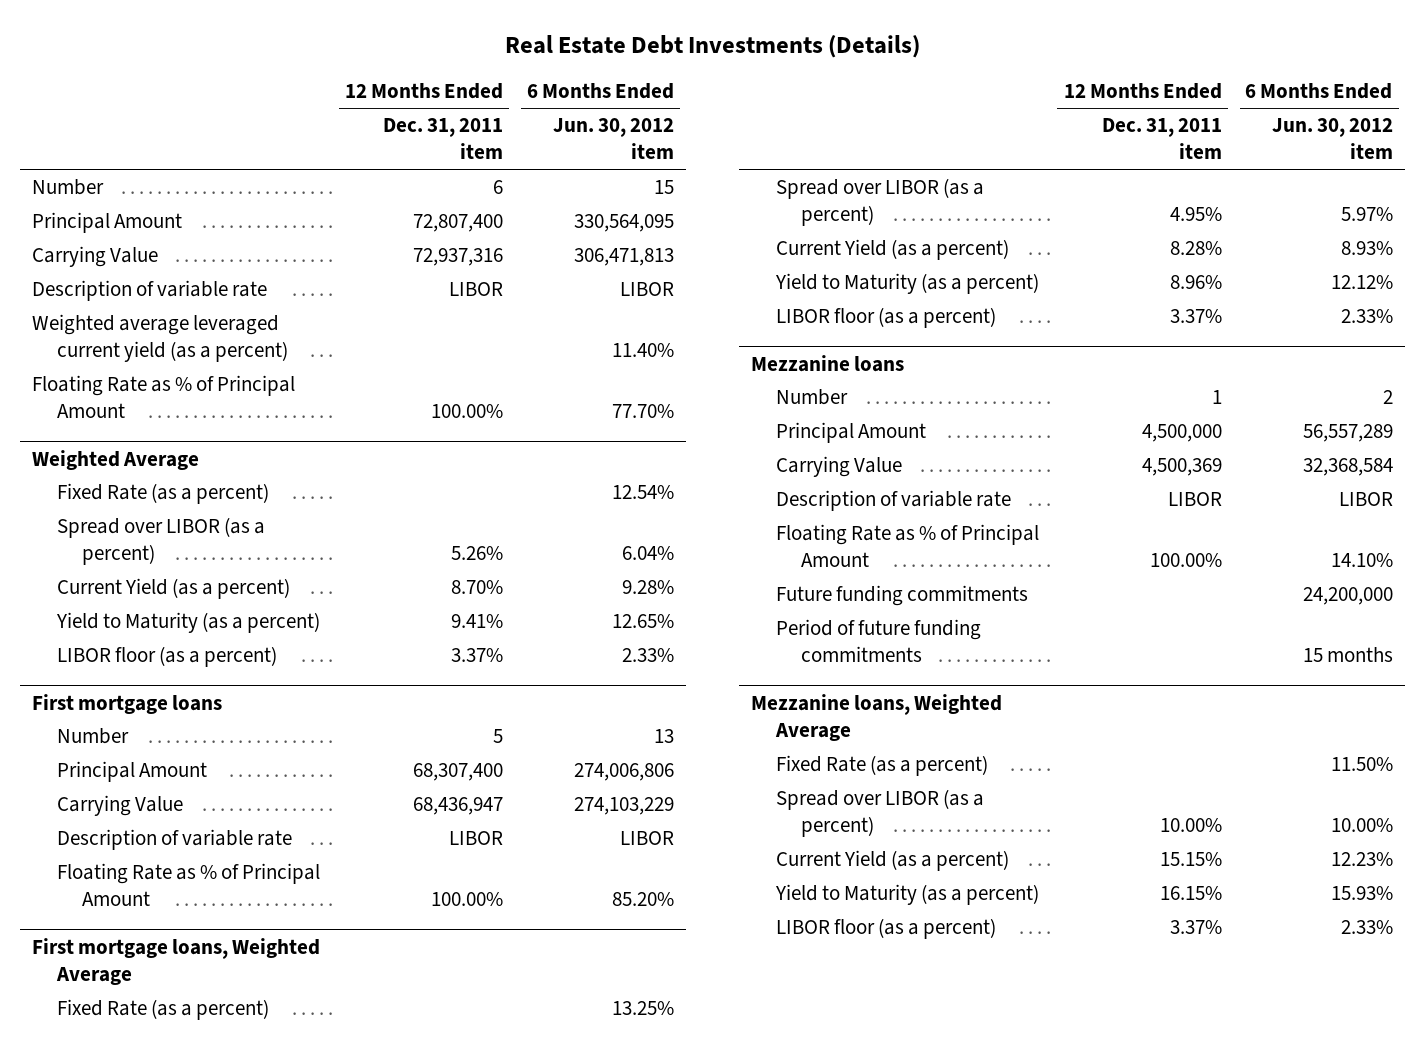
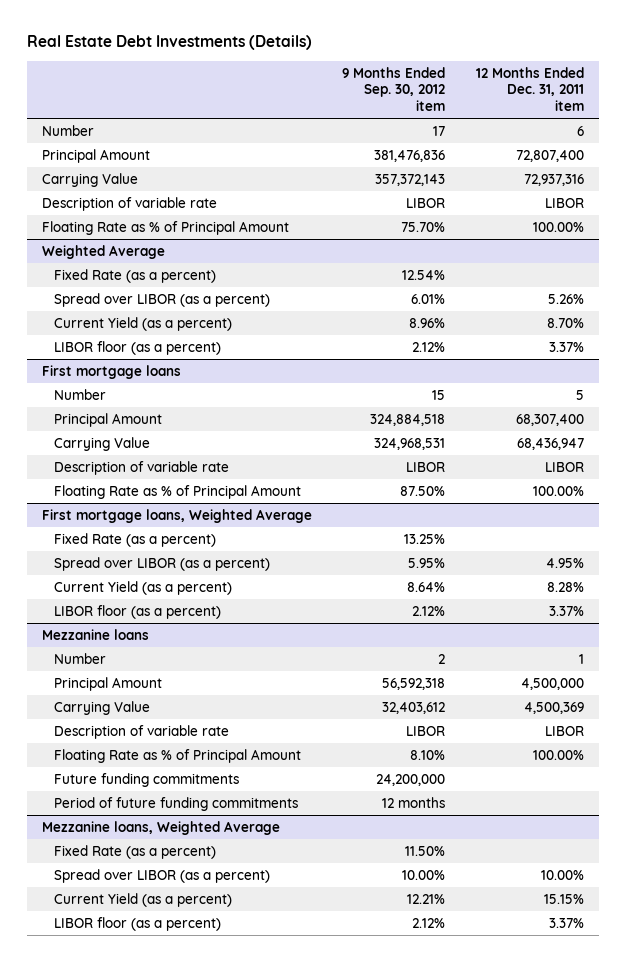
- | 12 Months Ended Dec. 31, 2011 item | 6 Months Ended Jun. 30, 2012 item
+ | 9 Months Ended Sep. 30, 2012 item | 12 Months Ended Dec. 31, 2011 item
- Weighted average leveraged current yield (as a percent) | | 11.40%
@ Weighted Average
- Yield to Maturity (as a percent) | 9.41% | 12.65%
@ First mortgage loans, Weighted Average
- Yield to Maturity (as a percent) | 8.96% | 12.12%
@ Mezzanine loans, Weighted Average
- Yield to Maturity (as a percent) | 16.15% | 15.93%

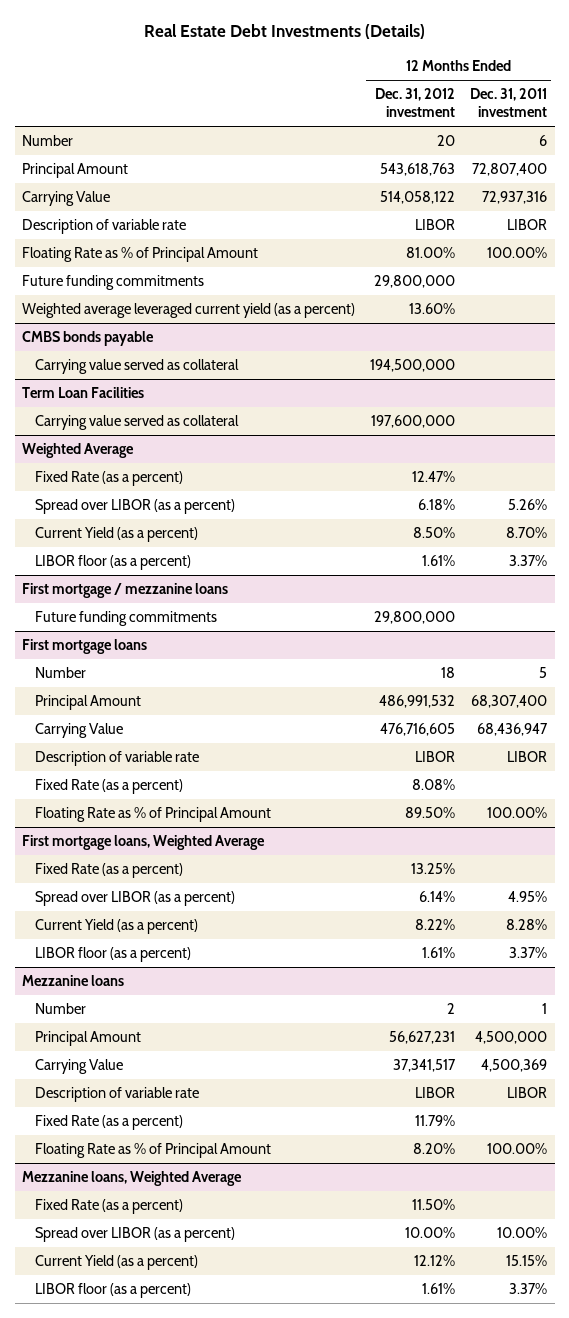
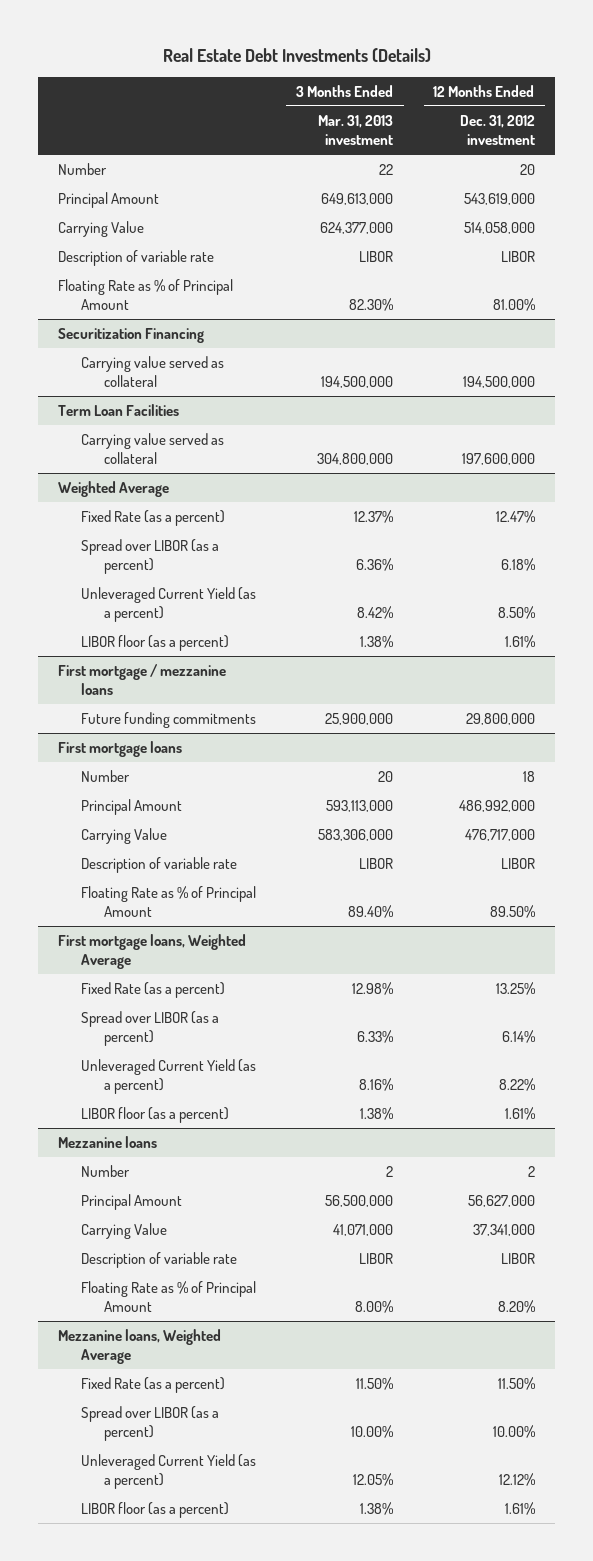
- | 12 Months Ended Dec. 31, 2012 investment | 12 Months Ended Dec. 31, 2011 investment
+ | 3 Months Ended Mar. 31, 2013 investment | 12 Months Ended Dec. 31, 2012 investment
- Principal Amount | 543,618,763 | 72,807,400
- Carrying Value | 514,058,122 | 72,937,316
+ Principal Amount | 649,613,000 | 543,619,000
+ Carrying Value | 624,377,000 | 514,058,000
- Future funding commitments | 29,800,000 |
- Weighted average leveraged current yield (as a percent) | 13.60% |
- CMBS bonds payable
+ Securitization Financing
@ Weighted Average
- Current Yield (as a percent) | 8.50% | 8.70%
+ Unleveraged Current Yield (as a percent) | 8.42% | 8.50%
@ First mortgage loans
- Principal Amount | 486,991,532 | 68,307,400
- Carrying Value | 476,716,605 | 68,436,947
+ Principal Amount | 593,113,000 | 486,992,000
+ Carrying Value | 583,306,000 | 476,717,000
- Fixed Rate (as a percent) | 8.08% |
@ First mortgage loans, Weighted Average
- Current Yield (as a percent) | 8.22% | 8.28%
+ Unleveraged Current Yield (as a percent) | 8.16% | 8.22%
@ Mezzanine loans
- Principal Amount | 56,627,231 | 4,500,000
- Carrying Value | 37,341,517 | 4,500,369
+ Principal Amount | 56,500,000 | 56,627,000
+ Carrying Value | 41,071,000 | 37,341,000
- Fixed Rate (as a percent) | 11.79% |
@ Mezzanine loans, Weighted Average
- Current Yield (as a percent) | 12.12% | 15.15%
+ Unleveraged Current Yield (as a percent) | 12.05% | 12.12%

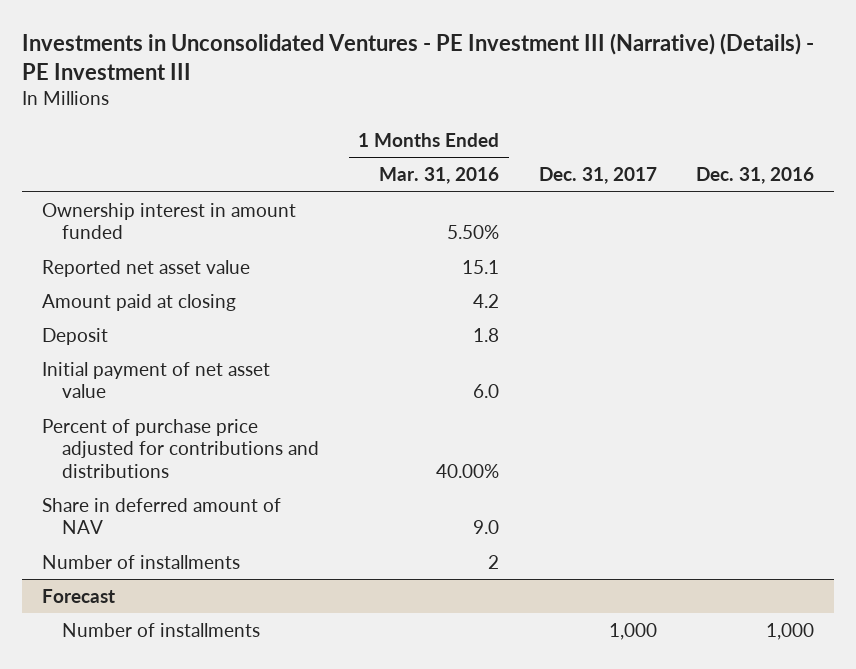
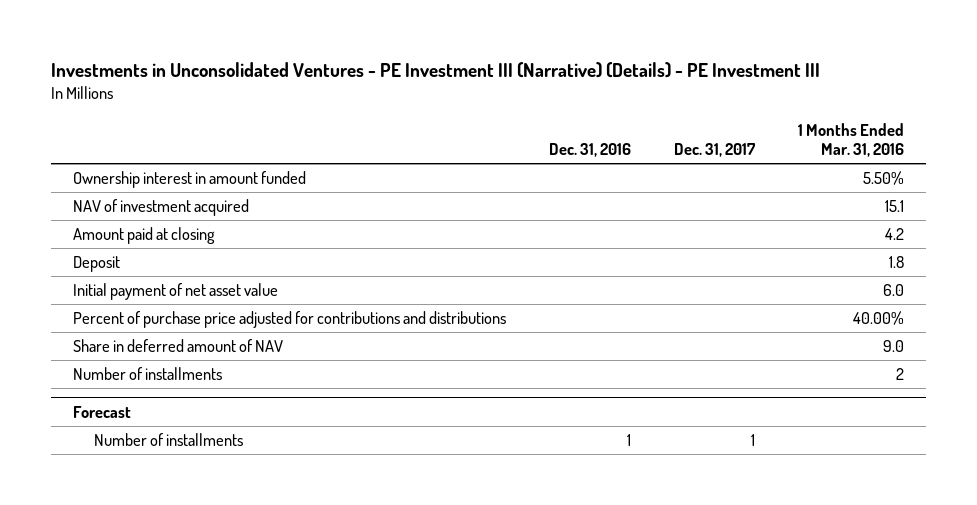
- | 1 Months Ended Mar. 31, 2016 | Dec. 31, 2017 | Dec. 31, 2016
+ | Dec. 31, 2016 | Dec. 31, 2017 | 1 Months Ended Mar. 31, 2016
- Reported net asset value | 15.1 | |
+ NAV of investment acquired | | | 15.1
@ Forecast
- Number of installments | | 1,000 | 1,000
+ Number of installments | 1 | 1 |

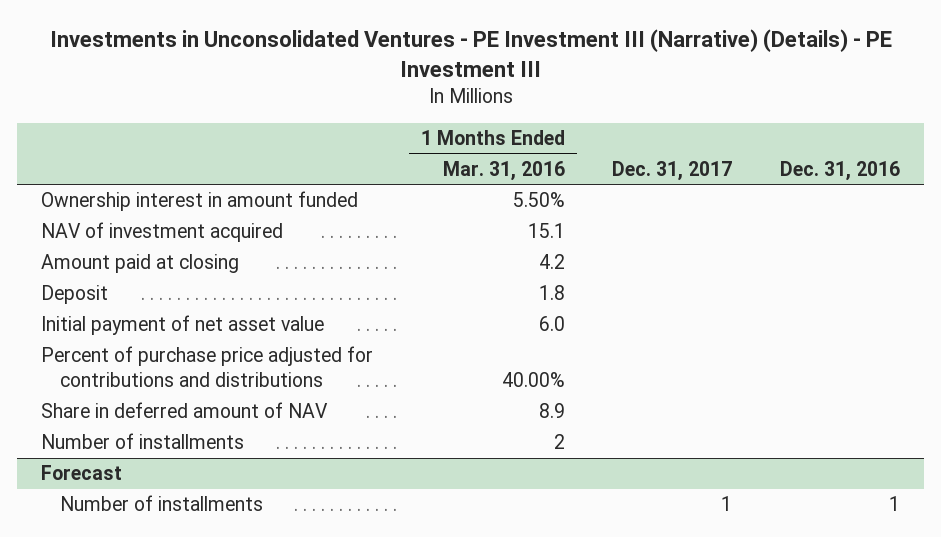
- | Dec. 31, 2016 | Dec. 31, 2017 | 1 Months Ended Mar. 31, 2016
+ | 1 Months Ended Mar. 31, 2016 | Dec. 31, 2017 | Dec. 31, 2016
- Share in deferred amount of NAV | | | 9.0
+ Share in deferred amount of NAV | 8.9 | |

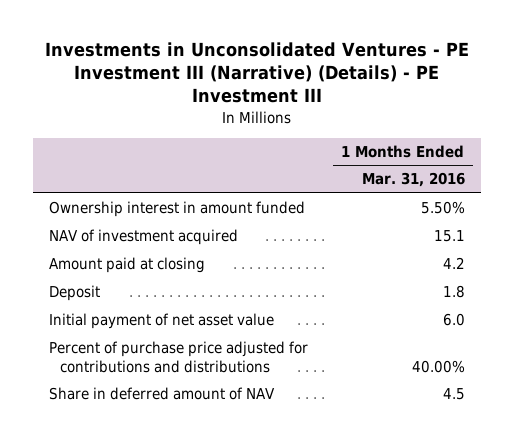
- | 1 Months Ended Mar. 31, 2016 | Dec. 31, 2017 | Dec. 31, 2016
+ | 1 Months Ended Mar. 31, 2016
- Share in deferred amount of NAV | 8.9 | |
- Number of installments | 2 | |
- Forecast
- Number of installments | | 1 | 1
+ Share in deferred amount of NAV | 4.5

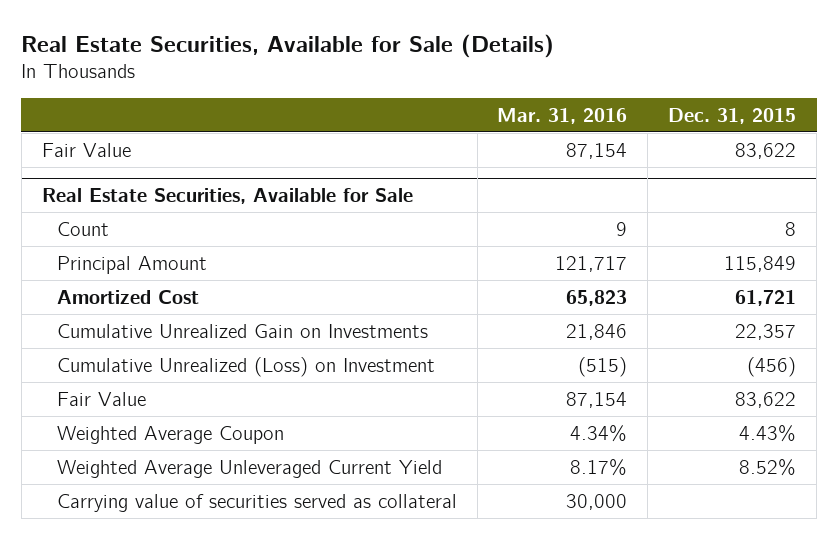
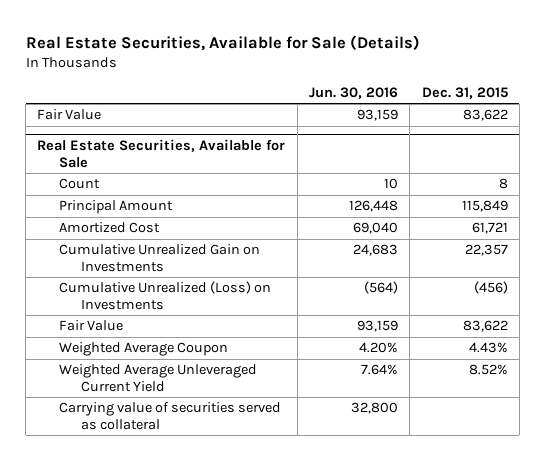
- | Mar. 31, 2016 | Dec. 31, 2015
+ | Jun. 30, 2016 | Dec. 31, 2015
@ Real Estate Securities, Available for Sale
- Cumulative Unrealized (Loss) on Investment | (515) | (456)
+ Cumulative Unrealized (Loss) on Investments | (564) | (456)

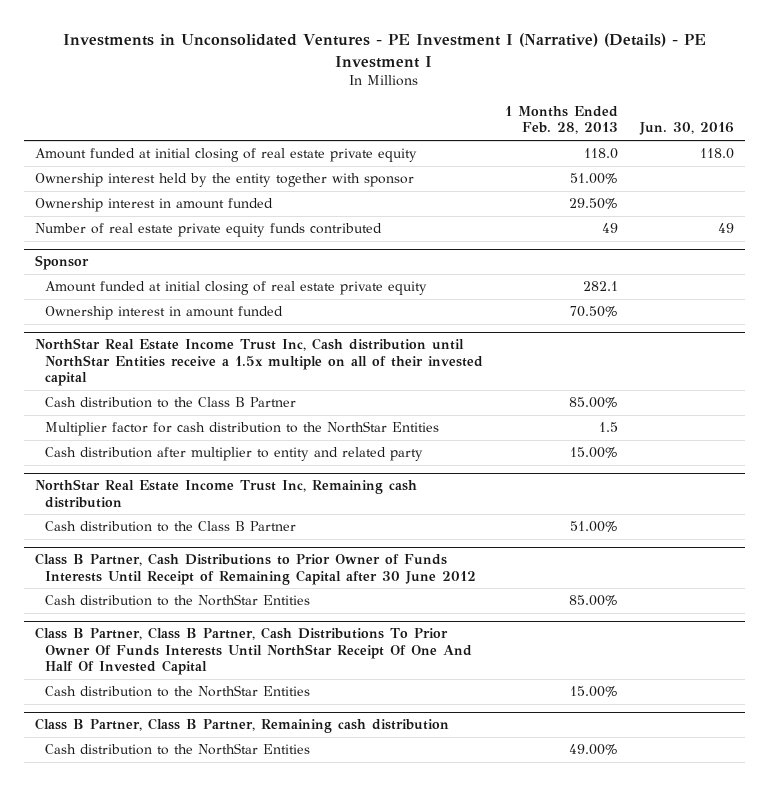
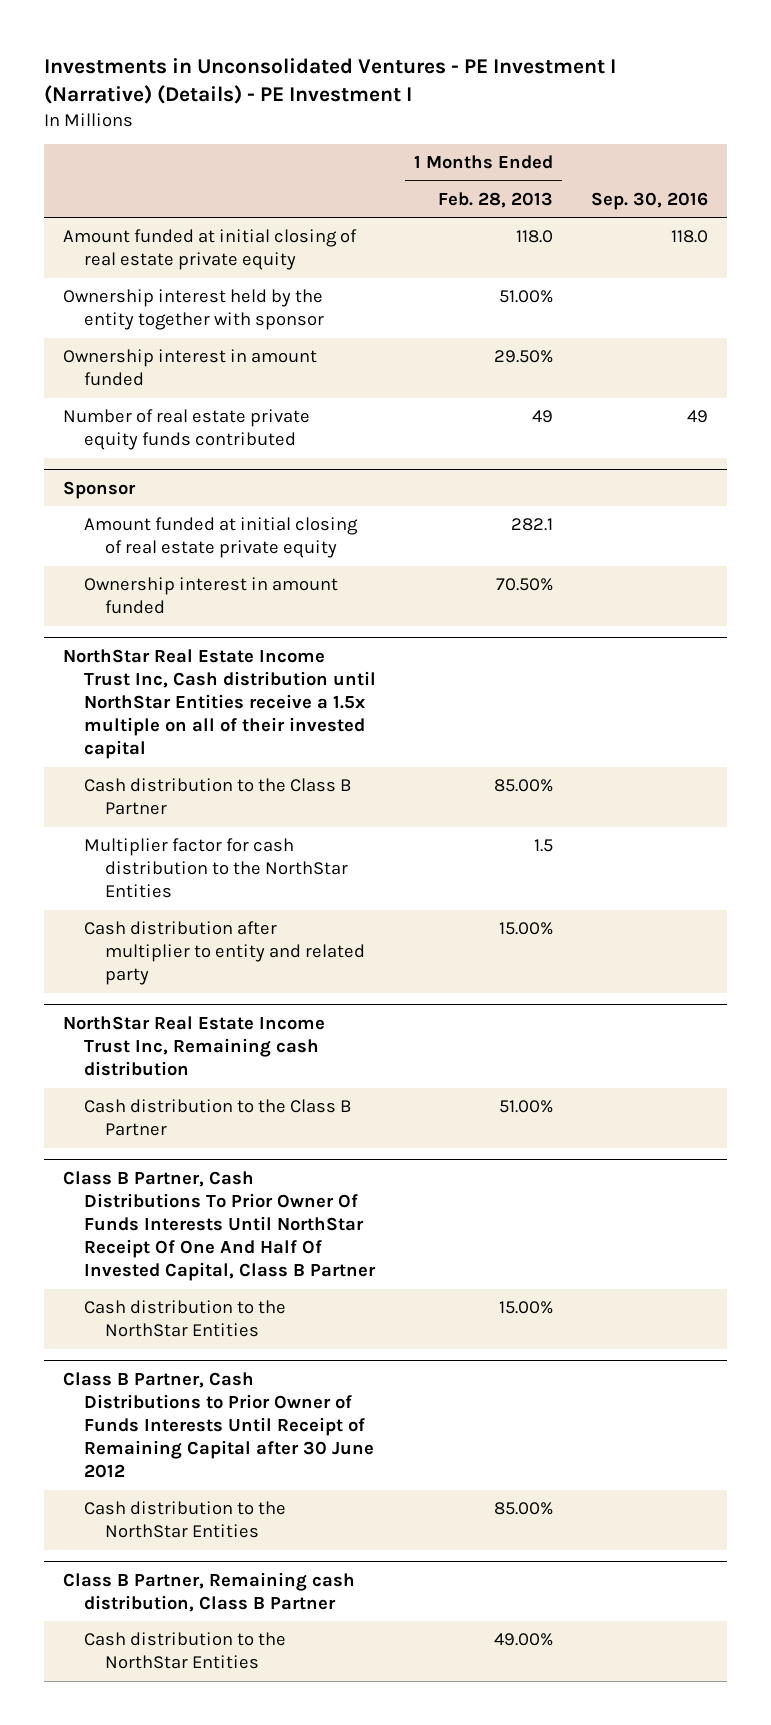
- | 1 Months Ended Feb. 28, 2013 | Jun. 30, 2016
+ | 1 Months Ended Feb. 28, 2013 | Sep. 30, 2016
+ Class B Partner, Cash Distributions To Prior Owner Of Funds Interests Until NorthStar Receipt Of One And Half Of Invested Capital, Class B Partner
+ Cash distribution to the NorthStar Entities | 15.00% |
- Class B Partner, Class B Partner, Cash Distributions To Prior Owner Of Funds Interests Until NorthStar Receipt Of One And Half Of Invested Capital
- Cash distribution to the NorthStar Entities | 15.00% |
- Class B Partner, Class B Partner, Remaining cash distribution
+ Class B Partner, Remaining cash distribution, Class B Partner

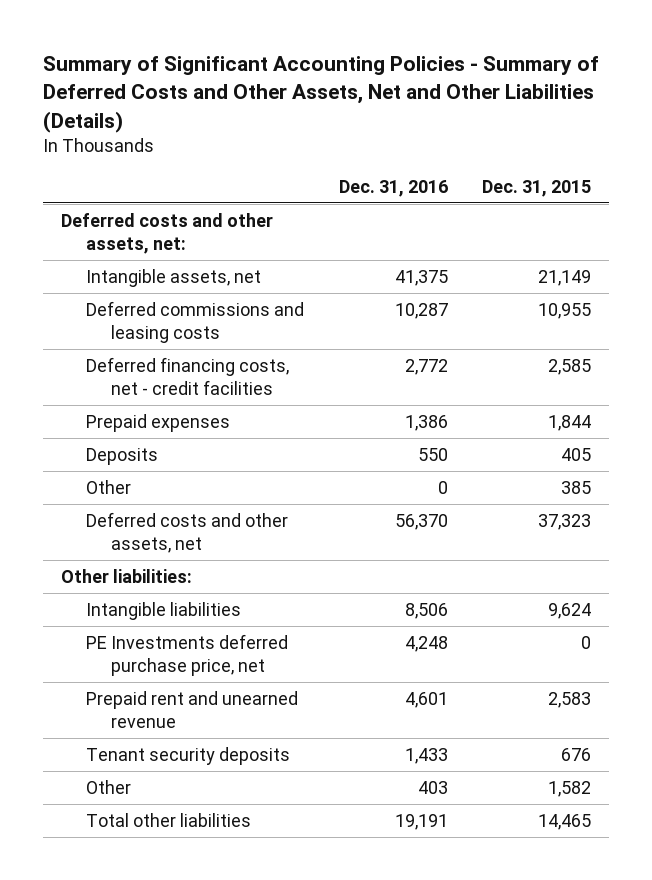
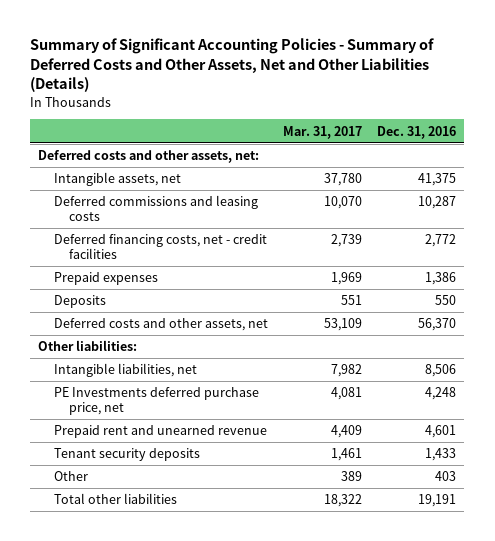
- | Dec. 31, 2016 | Dec. 31, 2015
+ | Mar. 31, 2017 | Dec. 31, 2016
- Other | 0 | 385
- Intangible liabilities | 8,506 | 9,624
+ Intangible liabilities, net | 7,982 | 8,506

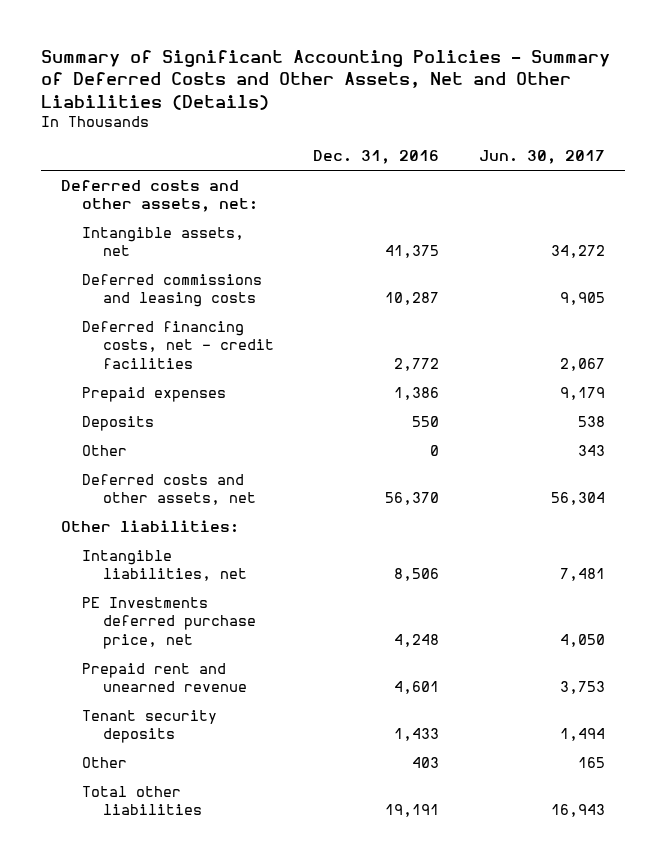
- | Mar. 31, 2017 | Dec. 31, 2016
+ | Dec. 31, 2016 | Jun. 30, 2017
+ Other | 0 | 343

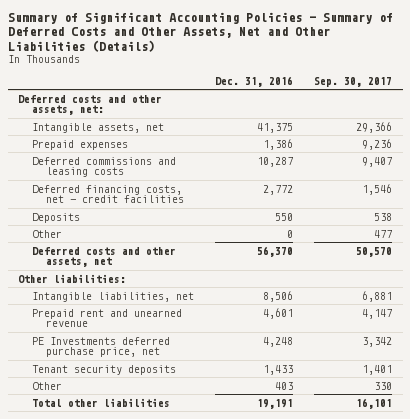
- | Dec. 31, 2016 | Jun. 30, 2017
+ | Dec. 31, 2016 | Sep. 30, 2017
moved up: Prepaid expenses | 1,386 | 9,236
moved down: PE Investments deferred purchase price, net | 4,248 | 3,342

